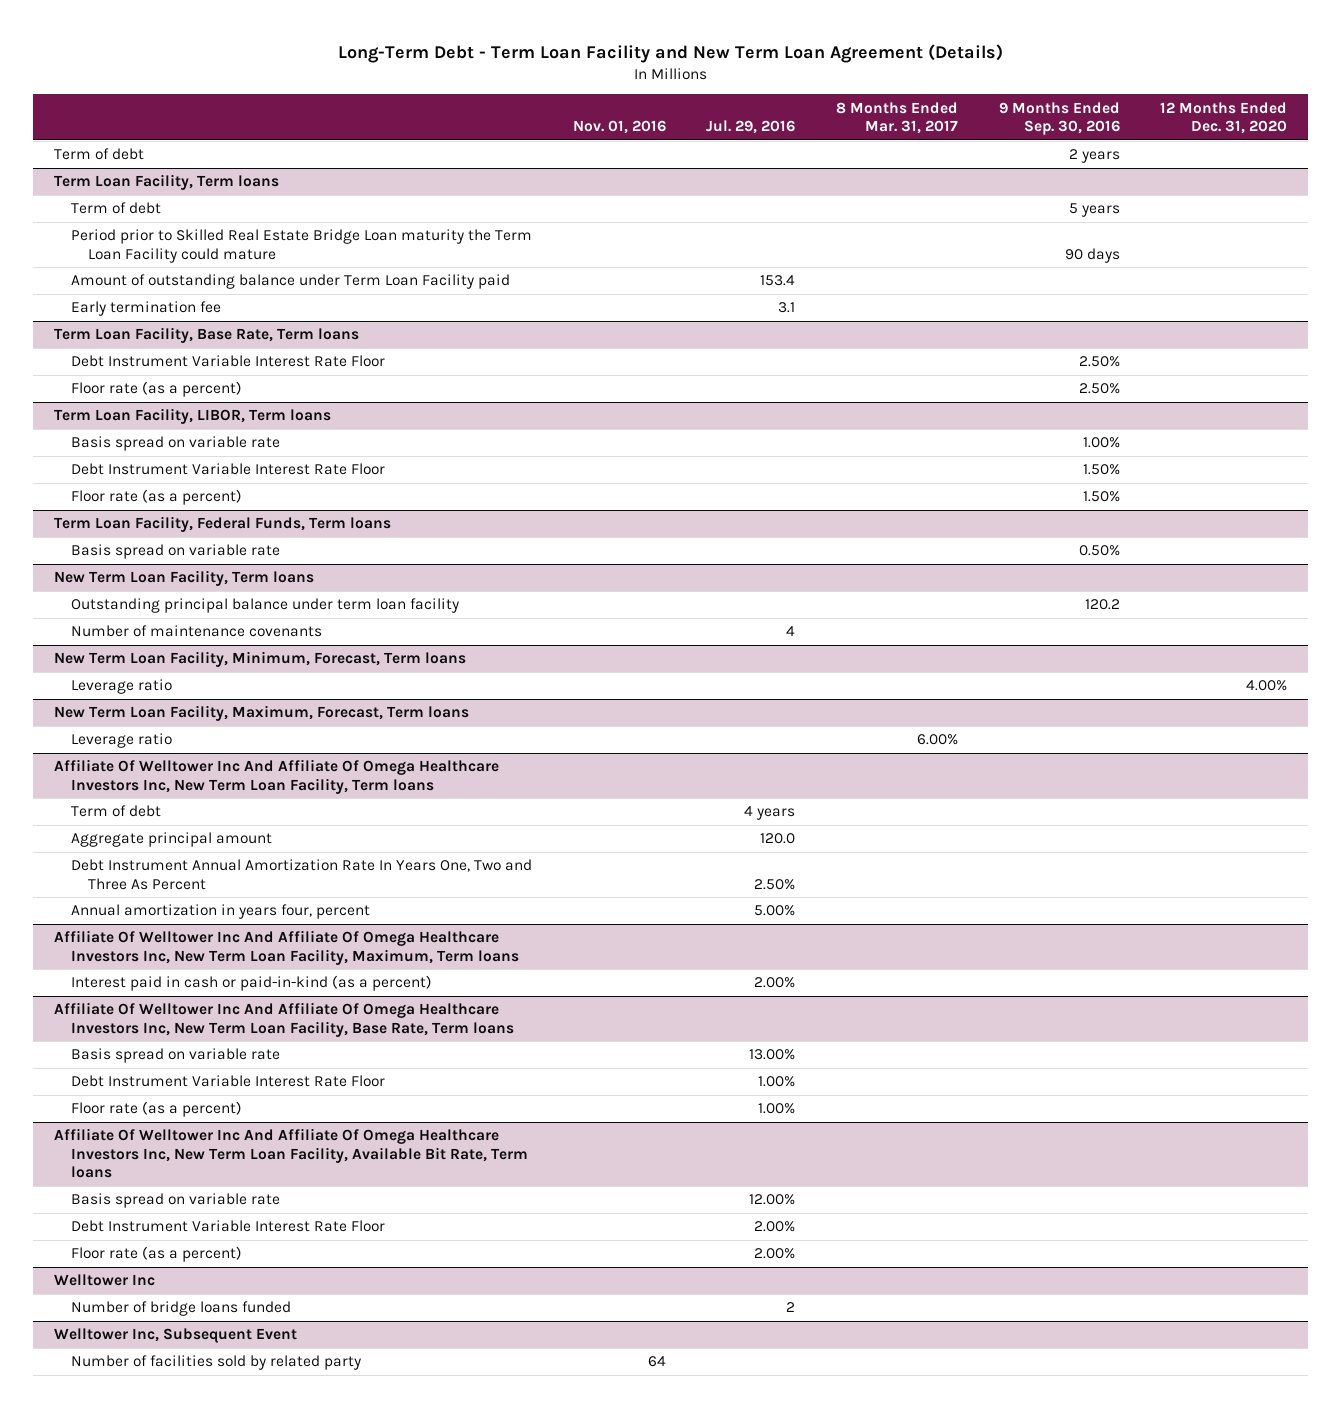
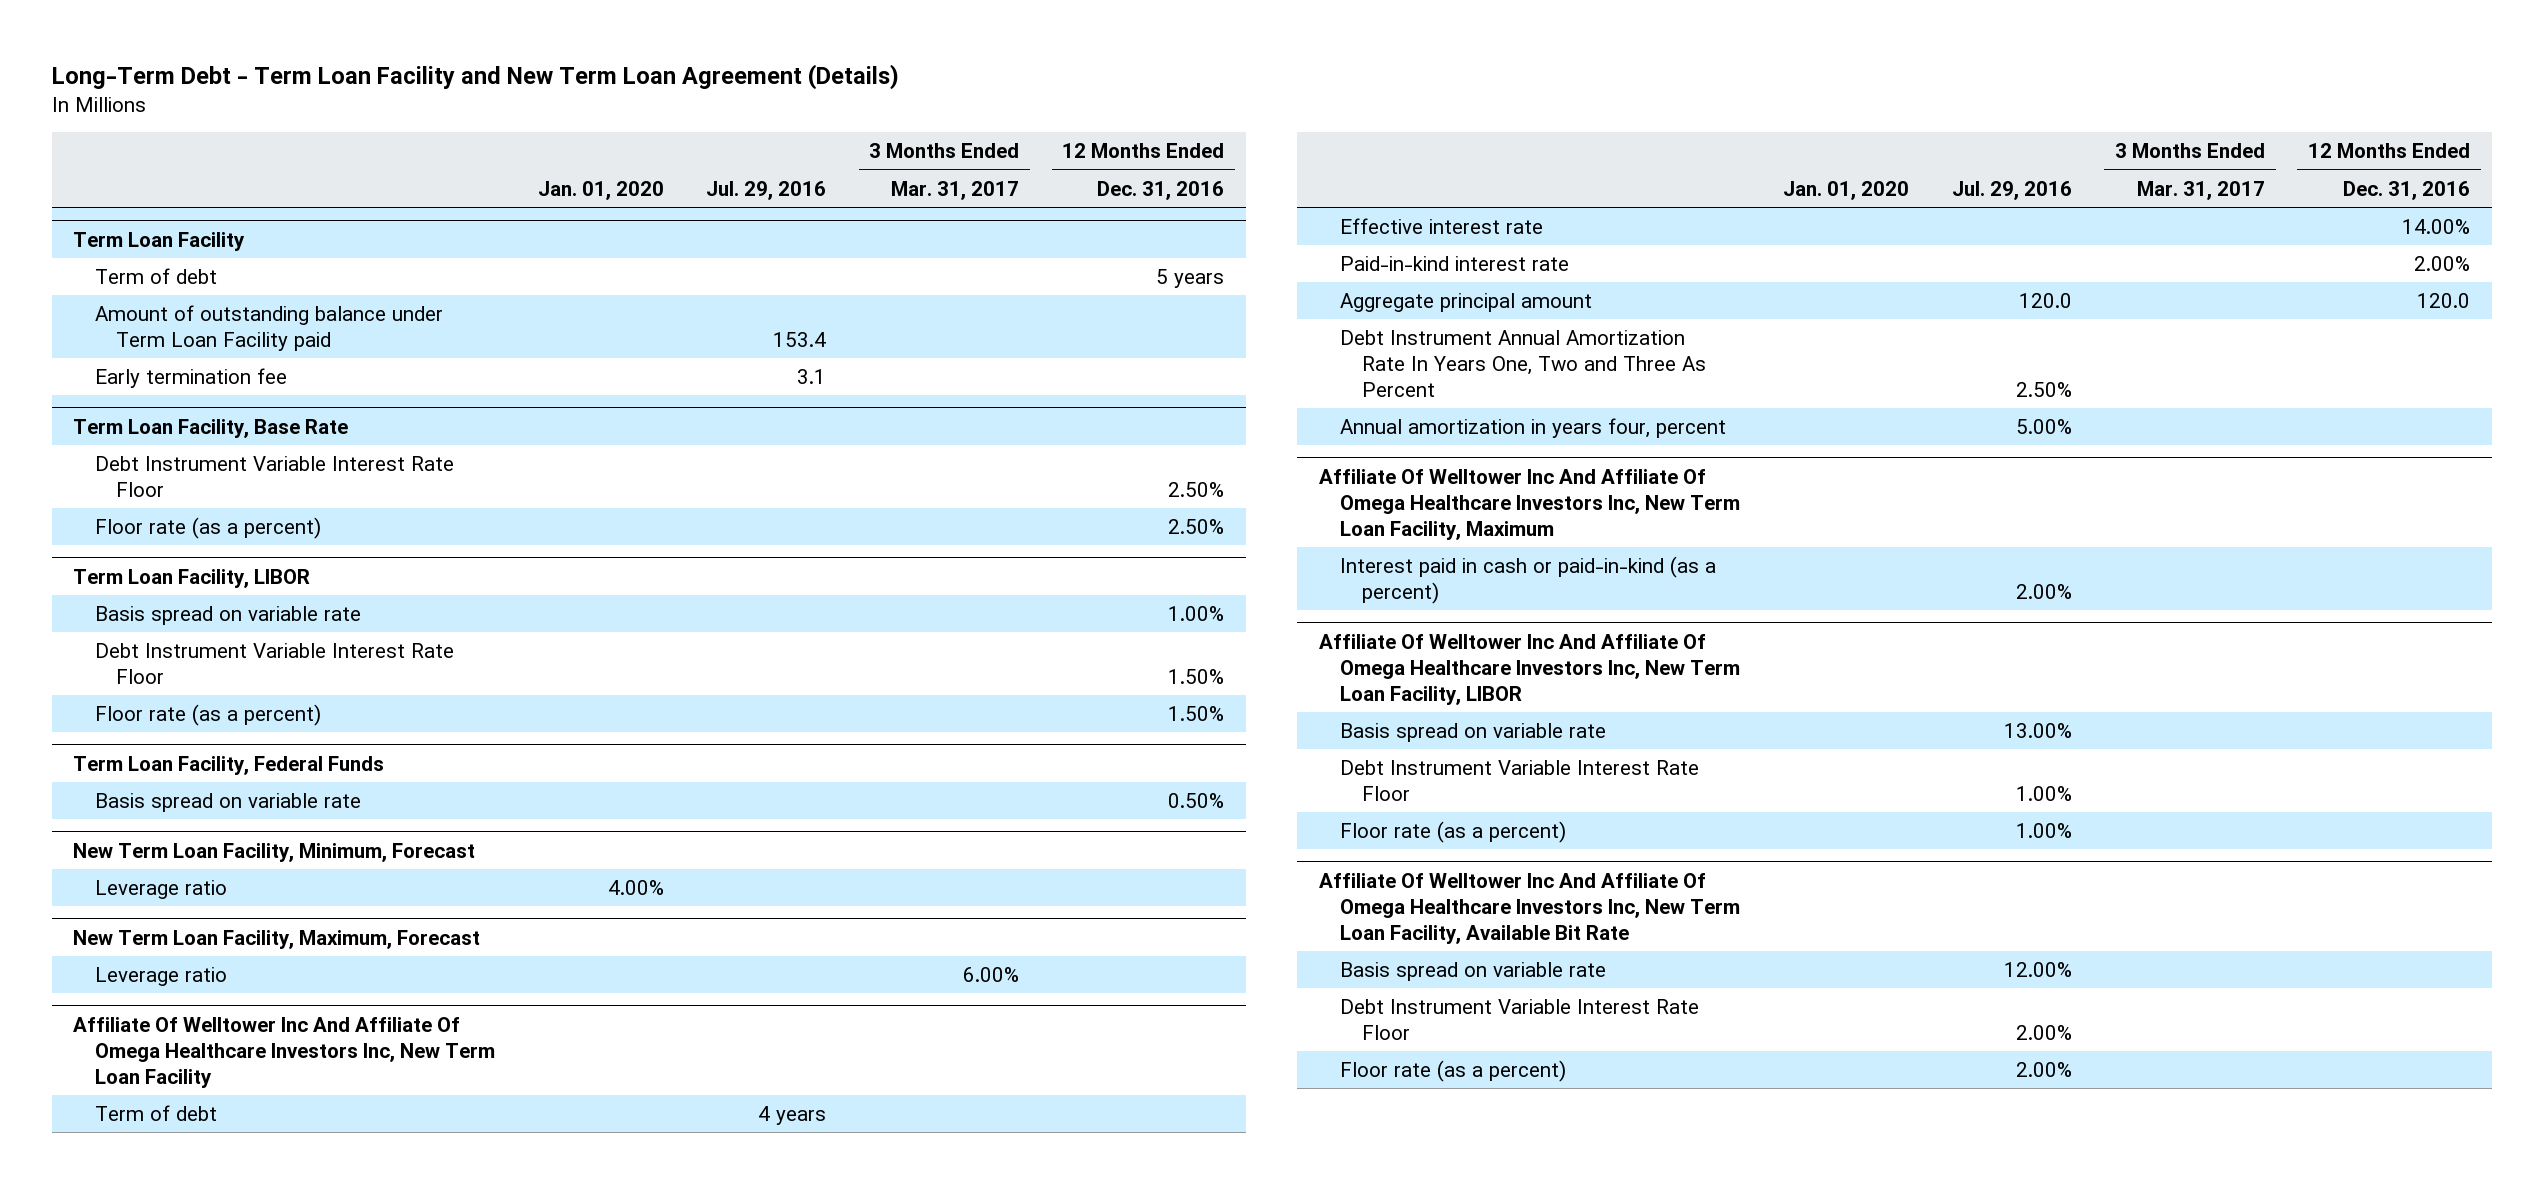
- | Nov. 01, 2016 | Jul. 29, 2016 | 8 Months Ended Mar. 31, 2017 | 9 Months Ended Sep. 30, 2016 | 12 Months Ended Dec. 31, 2020
+ | Jan. 01, 2020 | Jul. 29, 2016 | 3 Months Ended Mar. 31, 2017 | 12 Months Ended Dec. 31, 2016
- Term of debt | | | | 2 years |
- Term Loan Facility, Term loans
+ Term Loan Facility
- Period prior to Skilled Real Estate Bridge Loan maturity the Term Loan Facility could mature | | | | 90 days |
- Term Loan Facility, Base Rate, Term loans
+ Term Loan Facility, Base Rate
- Term Loan Facility, LIBOR, Term loans
+ Term Loan Facility, LIBOR
- Term Loan Facility, Federal Funds, Term loans
+ Term Loan Facility, Federal Funds
- New Term Loan Facility, Term loans
- Outstanding principal balance under term loan facility | | | | 120.2 |
- Number of maintenance covenants | | 4 | | |
- New Term Loan Facility, Minimum, Forecast, Term loans
+ New Term Loan Facility, Minimum, Forecast
- New Term Loan Facility, Maximum, Forecast, Term loans
+ New Term Loan Facility, Maximum, Forecast
- Affiliate Of Welltower Inc And Affiliate Of Omega Healthcare Investors Inc, New Term Loan Facility, Term loans
+ Affiliate Of Welltower Inc And Affiliate Of Omega Healthcare Investors Inc, New Term Loan Facility
+ Effective interest rate | | | | 14.00%
+ Paid-in-kind interest rate | | | | 2.00%
- Affiliate Of Welltower Inc And Affiliate Of Omega Healthcare Investors Inc, New Term Loan Facility, Maximum, Term loans
+ Affiliate Of Welltower Inc And Affiliate Of Omega Healthcare Investors Inc, New Term Loan Facility, Maximum
- Affiliate Of Welltower Inc And Affiliate Of Omega Healthcare Investors Inc, New Term Loan Facility, Base Rate, Term loans
+ Affiliate Of Welltower Inc And Affiliate Of Omega Healthcare Investors Inc, New Term Loan Facility, LIBOR
- Affiliate Of Welltower Inc And Affiliate Of Omega Healthcare Investors Inc, New Term Loan Facility, Available Bit Rate, Term loans
+ Affiliate Of Welltower Inc And Affiliate Of Omega Healthcare Investors Inc, New Term Loan Facility, Available Bit Rate
- Welltower Inc
- Number of bridge loans funded | | 2 | | |
- Welltower Inc, Subsequent Event
- Number of facilities sold by related party | 64 | | | |

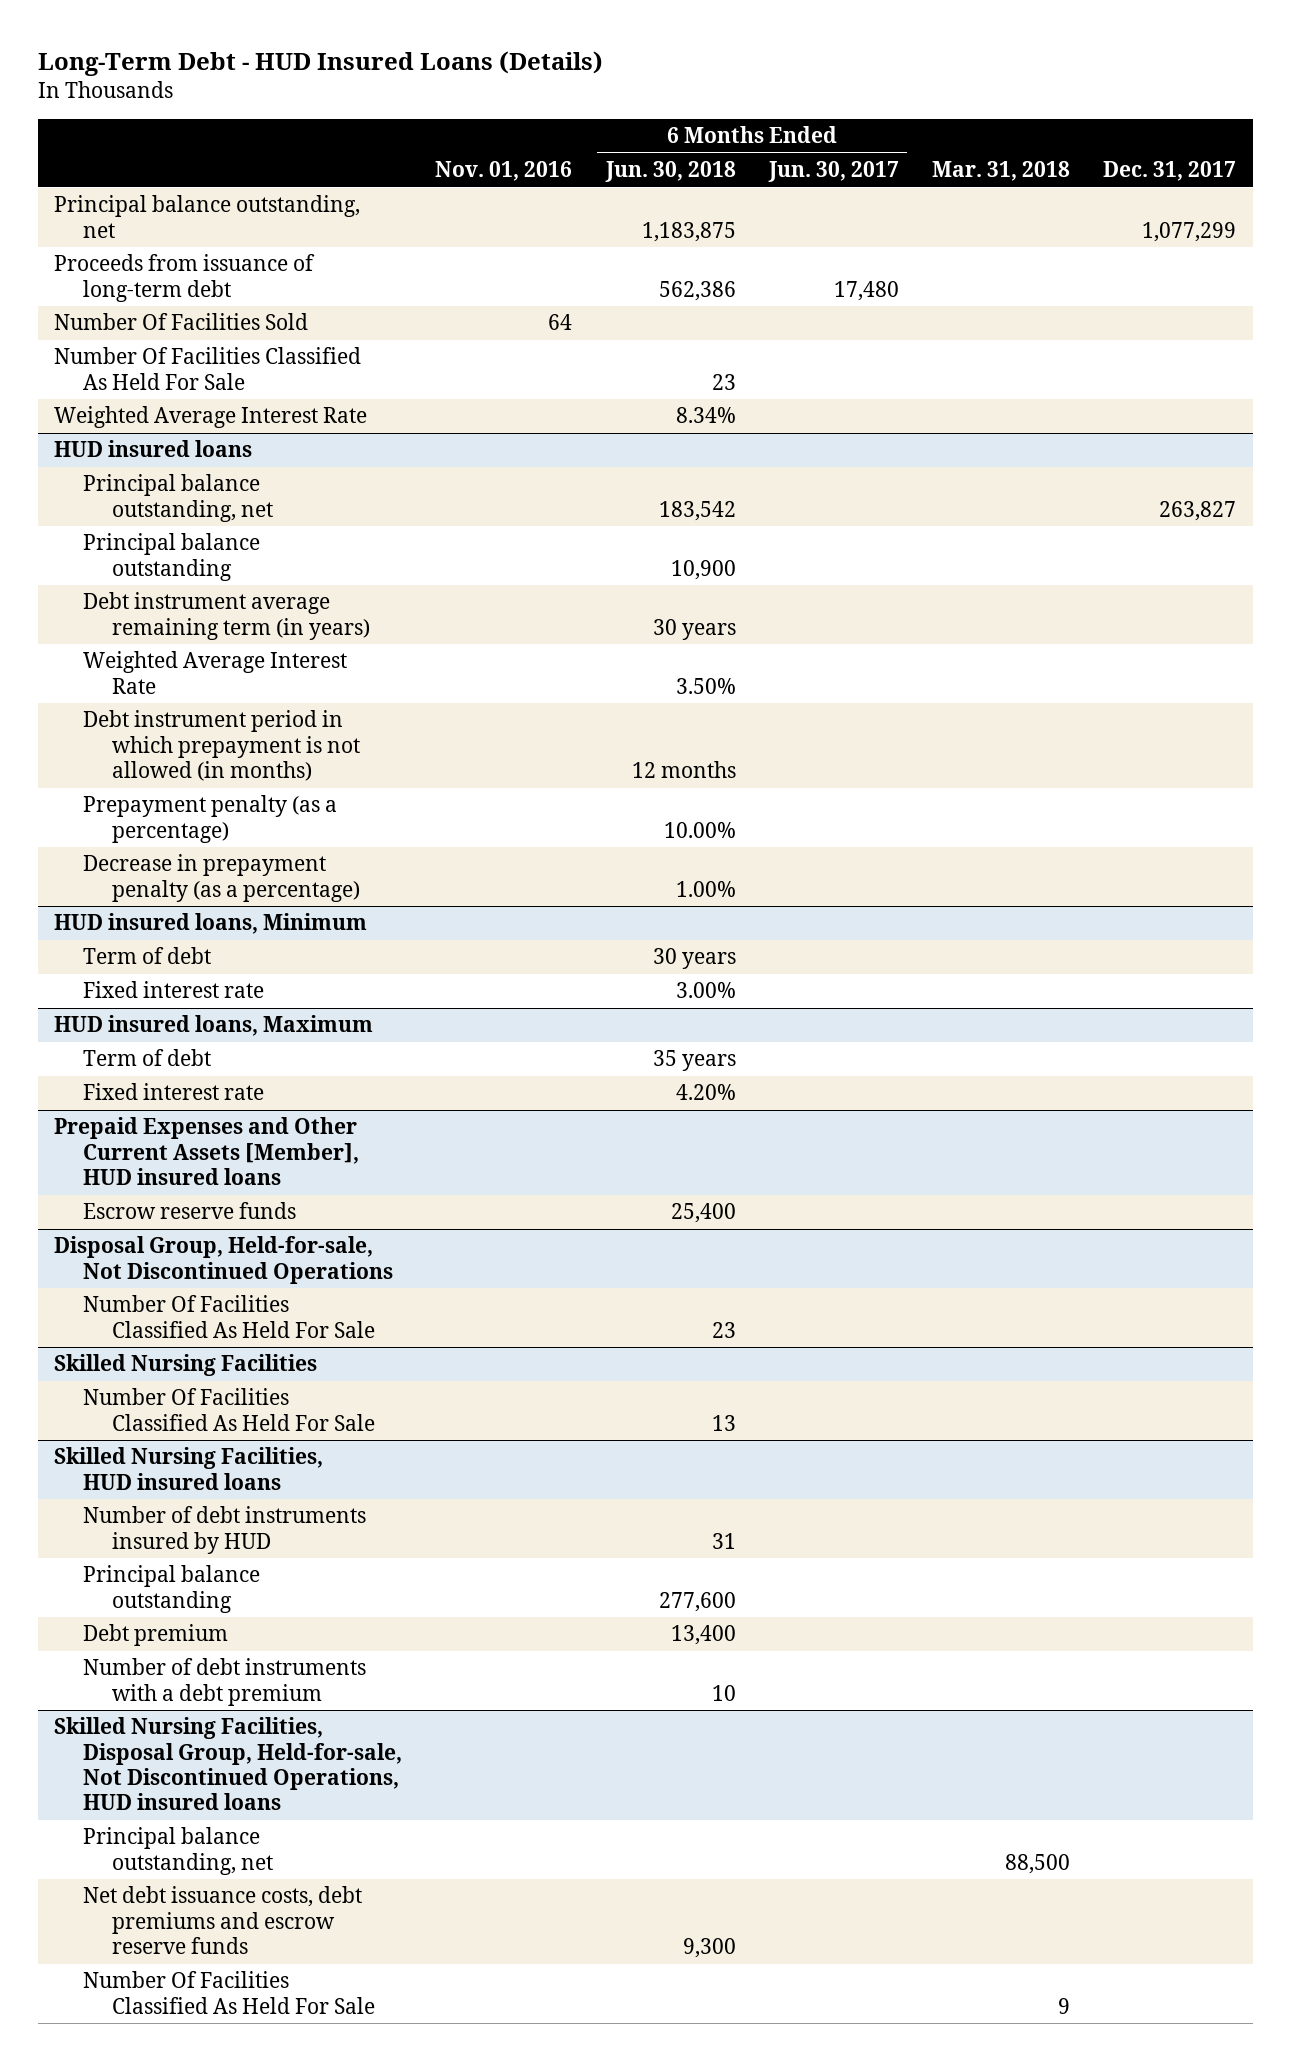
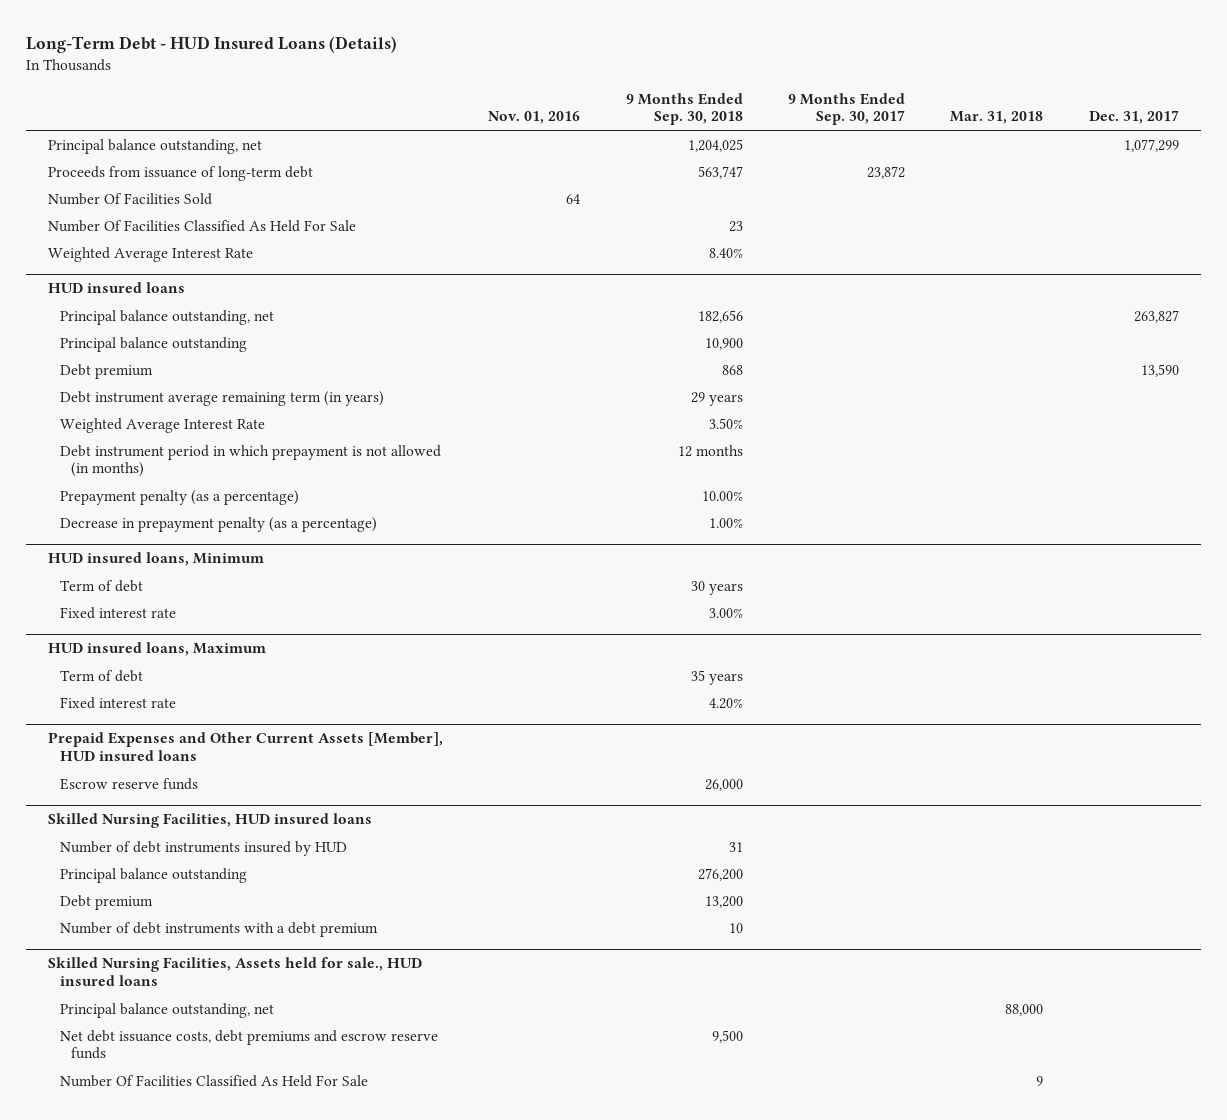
- | Nov. 01, 2016 | 6 Months Ended Jun. 30, 2018 | 6 Months Ended Jun. 30, 2017 | Mar. 31, 2018 | Dec. 31, 2017
+ | Nov. 01, 2016 | 9 Months Ended Sep. 30, 2018 | 9 Months Ended Sep. 30, 2017 | Mar. 31, 2018 | Dec. 31, 2017
@ HUD insured loans
+ Debt premium | | 868 | | | 13,590
- Disposal Group, Held-for-sale, Not Discontinued Operations
- Number Of Facilities Classified As Held For Sale | | 23 | | |
- Skilled Nursing Facilities
- Number Of Facilities Classified As Held For Sale | | 13 | | |
- Skilled Nursing Facilities, Disposal Group, Held-for-sale, Not Discontinued Operations, HUD insured loans
- Principal balance outstanding, net | | | | 88,500 |
+ Skilled Nursing Facilities, Assets held for sale., HUD insured loans
+ Principal balance outstanding, net | | | | 88,000 |

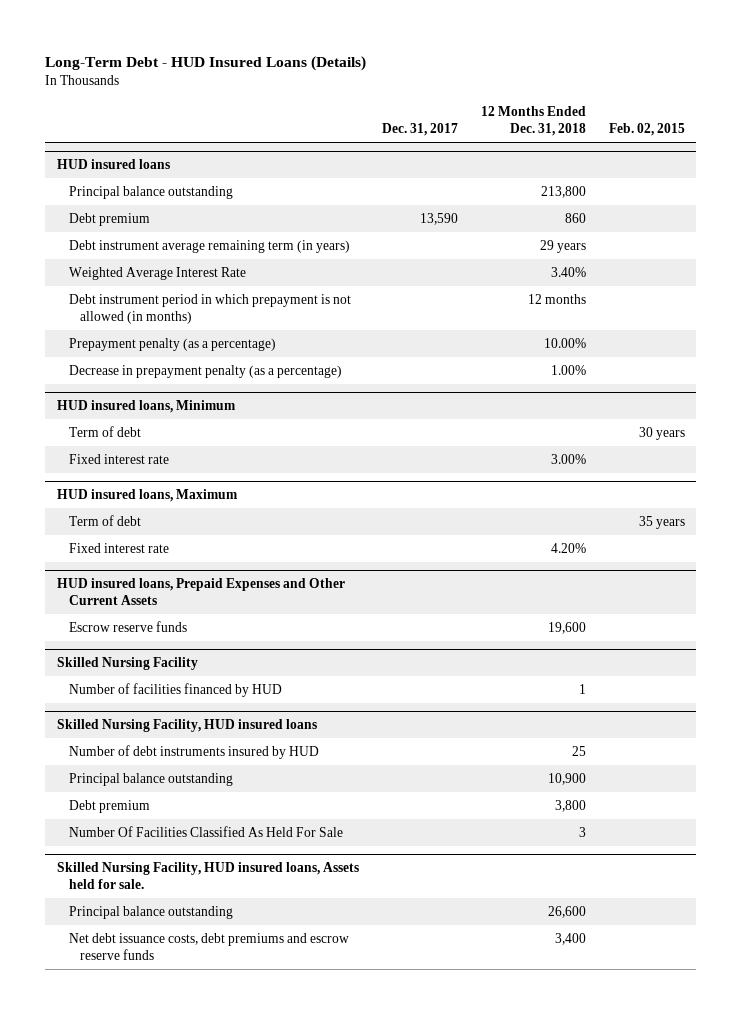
- | Nov. 01, 2016 | 9 Months Ended Sep. 30, 2018 | 9 Months Ended Sep. 30, 2017 | Mar. 31, 2018 | Dec. 31, 2017
+ | Dec. 31, 2017 | 12 Months Ended Dec. 31, 2018 | Feb. 02, 2015
- Principal balance outstanding, net | | 1,204,025 | | | 1,077,299
- Proceeds from issuance of long-term debt | | 563,747 | 23,872 | |
- Number Of Facilities Sold | 64 | | | |
- Number Of Facilities Classified As Held For Sale | | 23 | | |
- Weighted Average Interest Rate | | 8.40% | | |
@ HUD insured loans
- Principal balance outstanding, net | | 182,656 | | | 263,827
- Prepaid Expenses and Other Current Assets [Member], HUD insured loans
+ HUD insured loans, Prepaid Expenses and Other Current Assets
- Skilled Nursing Facilities, HUD insured loans
+ Skilled Nursing Facility
+ Number of facilities financed by HUD | | 1 |
+ Skilled Nursing Facility, HUD insured loans
- Number of debt instruments with a debt premium | | 10 | | |
- Skilled Nursing Facilities, Assets held for sale., HUD insured loans
- Principal balance outstanding, net | | | | 88,000 |
+ Number Of Facilities Classified As Held For Sale | | 3 |
+ Skilled Nursing Facility, HUD insured loans, Assets held for sale.
+ Principal balance outstanding | | 26,600 |
- Number Of Facilities Classified As Held For Sale | | | | 9 |

